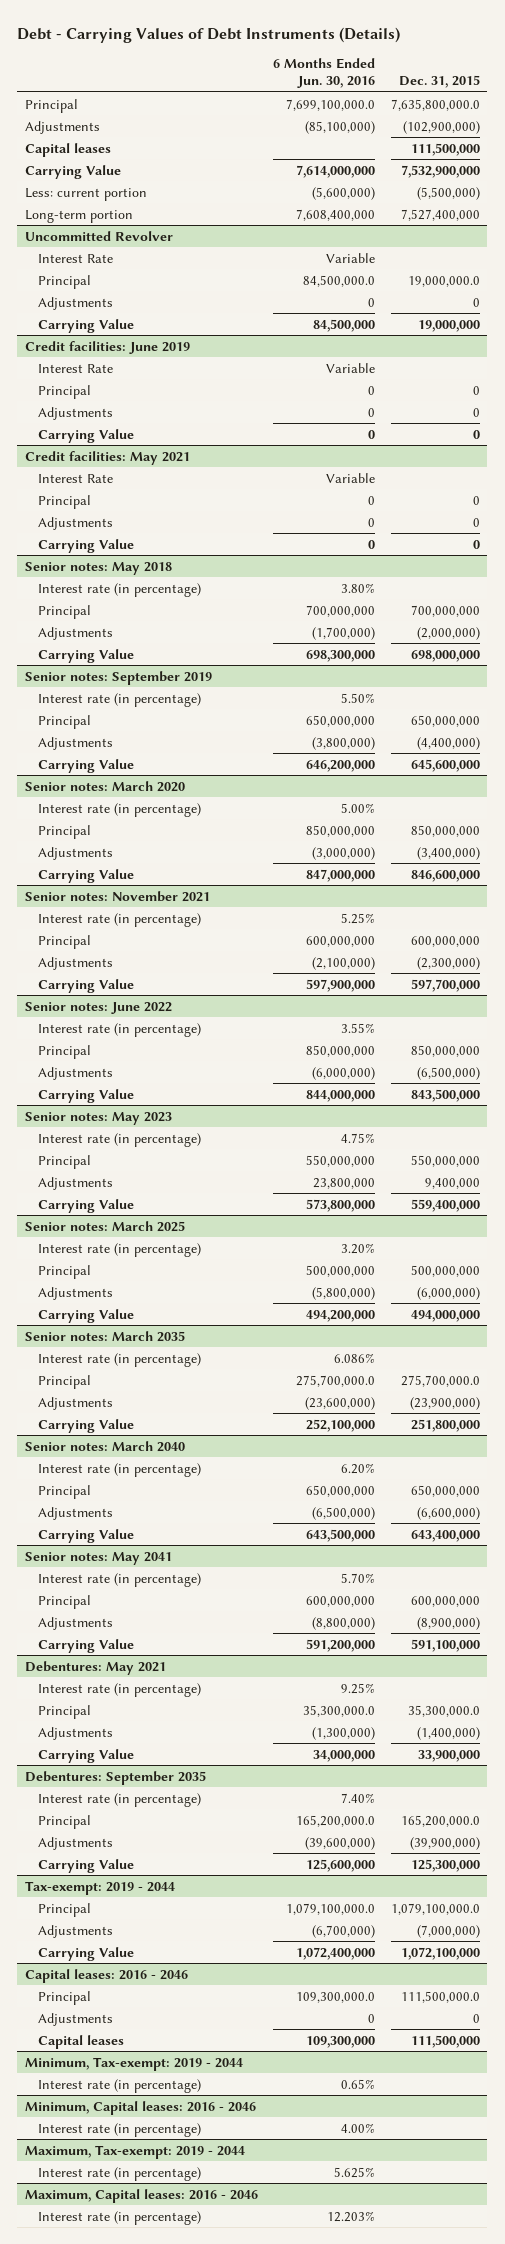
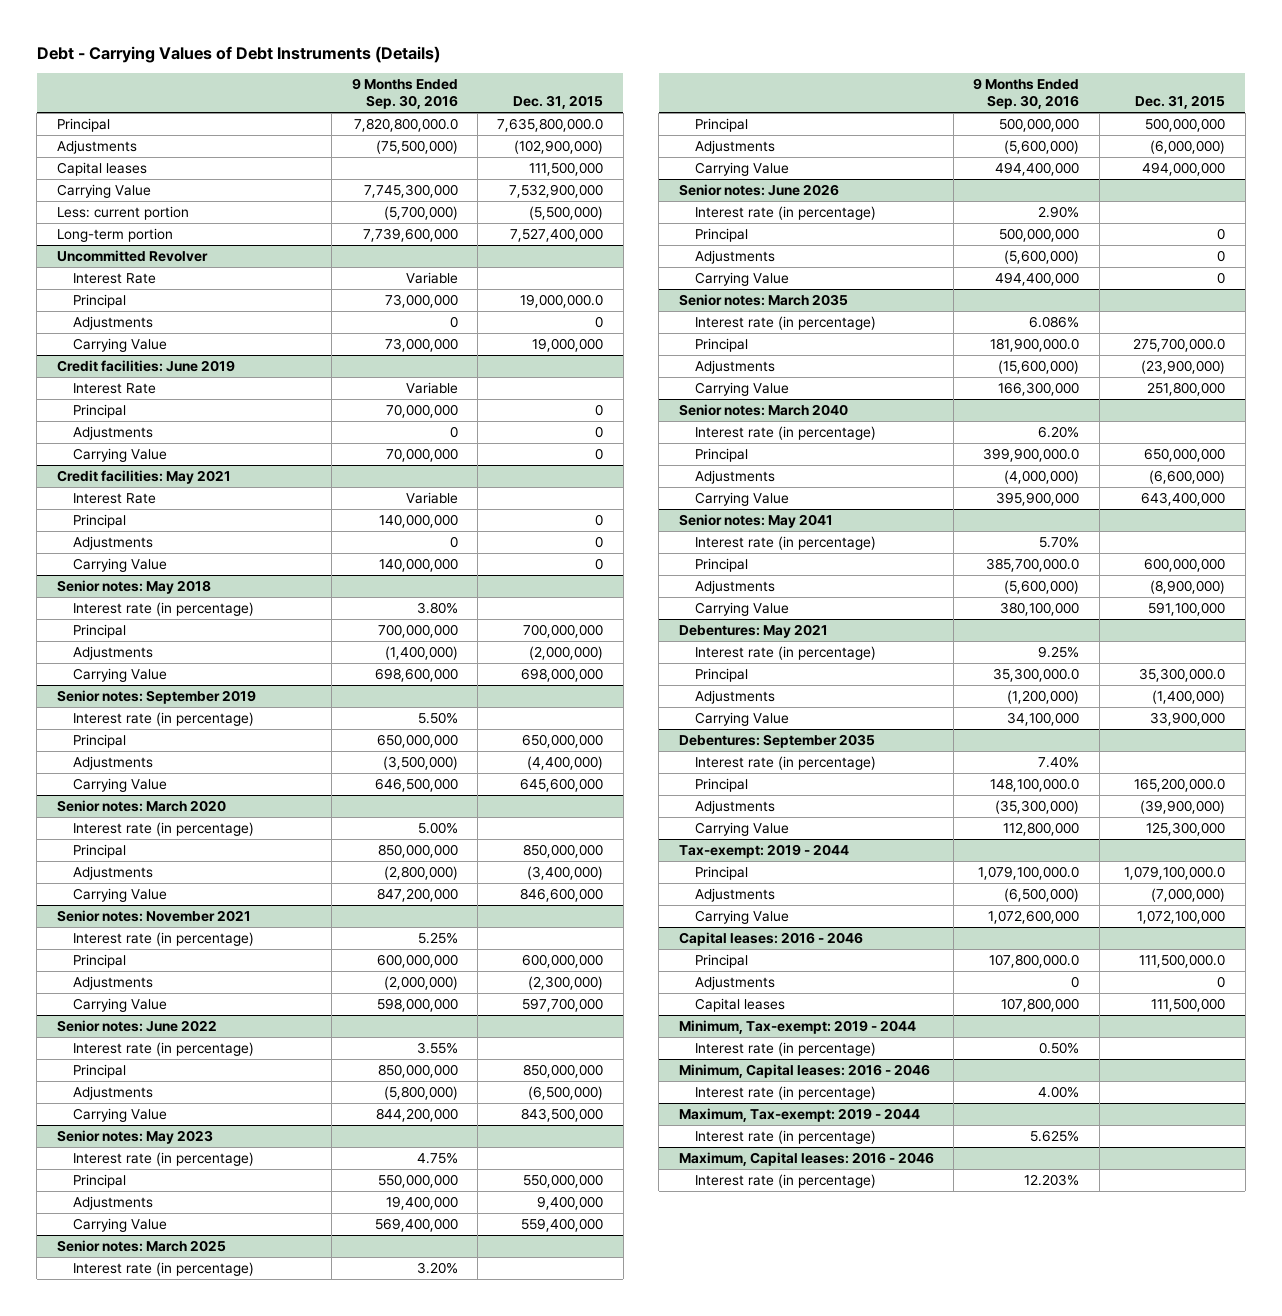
- | 6 Months Ended Jun. 30, 2016 | Dec. 31, 2015
+ | 9 Months Ended Sep. 30, 2016 | Dec. 31, 2015
+ Senior notes: June 2026
+ Interest rate (in percentage) | 2.90% |
+ Principal | 500,000,000 | 0
+ Adjustments | (5,600,000) | 0
+ Carrying Value | 494,400,000 | 0

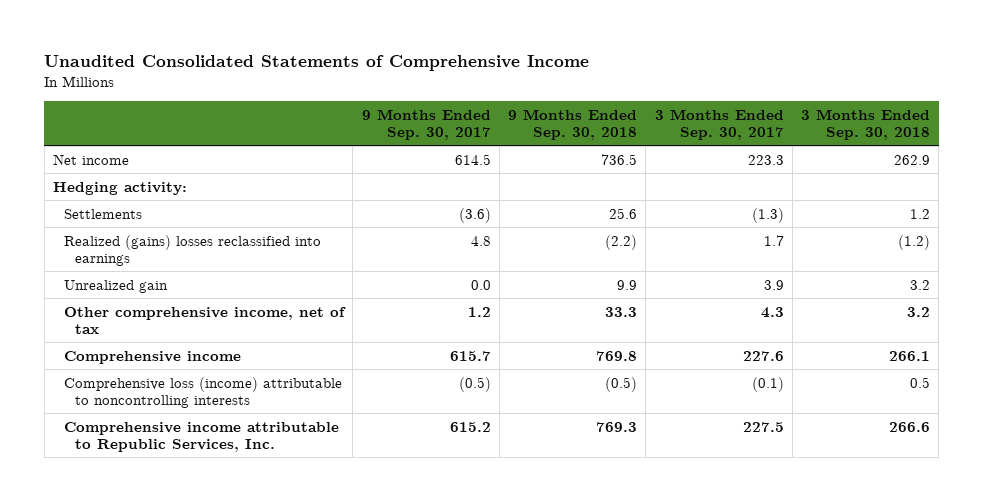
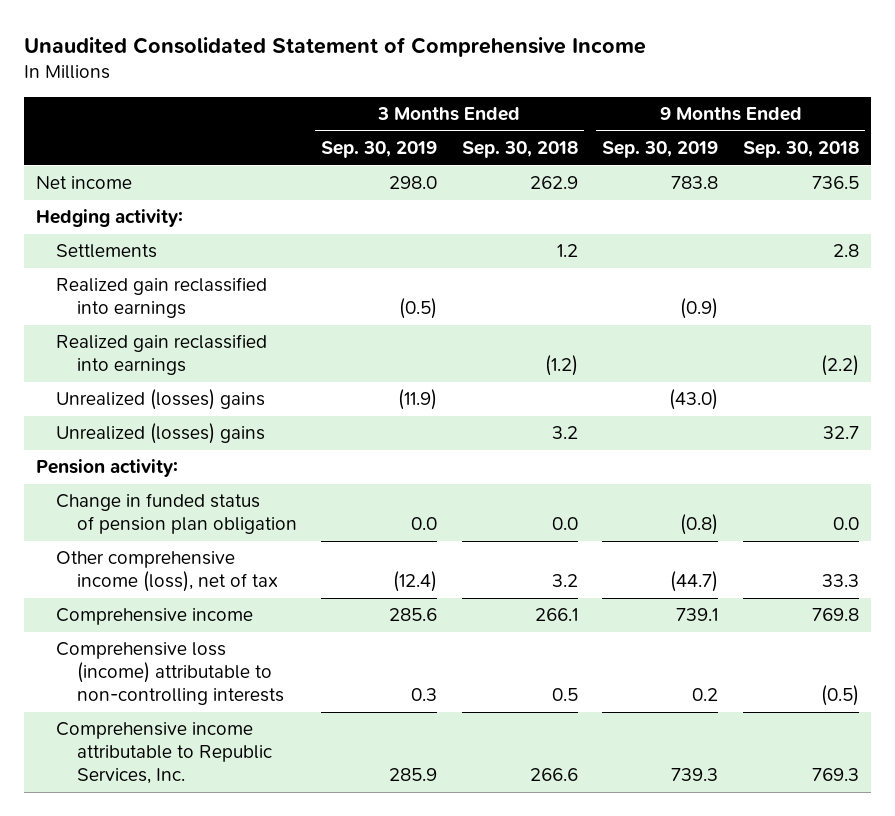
- Unaudited Consolidated Statements of Comprehensive Income
+ Unaudited Consolidated Statement of Comprehensive Income
- | 9 Months Ended Sep. 30, 2017 | 9 Months Ended Sep. 30, 2018 | 3 Months Ended Sep. 30, 2017 | 3 Months Ended Sep. 30, 2018
+ | 3 Months Ended Sep. 30, 2019 | 3 Months Ended Sep. 30, 2018 | 9 Months Ended Sep. 30, 2019 | 9 Months Ended Sep. 30, 2018
- Settlements | (3.6) | 25.6 | (1.3) | 1.2
- Realized (gains) losses reclassified into earnings | 4.8 | (2.2) | 1.7 | (1.2)
- Unrealized gain | 0.0 | 9.9 | 3.9 | 3.2
- Other comprehensive income, net of tax | 1.2 | 33.3 | 4.3 | 3.2
+ Settlements | | 1.2 | | 2.8
+ Realized gain reclassified into earnings | (0.5) | | (0.9) |
+ Realized gain reclassified into earnings | | (1.2) | | (2.2)
+ Unrealized (losses) gains | (11.9) | | (43.0) |
+ Unrealized (losses) gains | | 3.2 | | 32.7
+ Pension activity:
+ Change in funded status of pension plan obligation | 0.0 | 0.0 | (0.8) | 0.0
+ Other comprehensive income (loss), net of tax | (12.4) | 3.2 | (44.7) | 33.3
- Comprehensive loss (income) attributable to noncontrolling interests | (0.5) | (0.5) | (0.1) | 0.5
+ Comprehensive loss (income) attributable to non-controlling interests | 0.3 | 0.5 | 0.2 | (0.5)

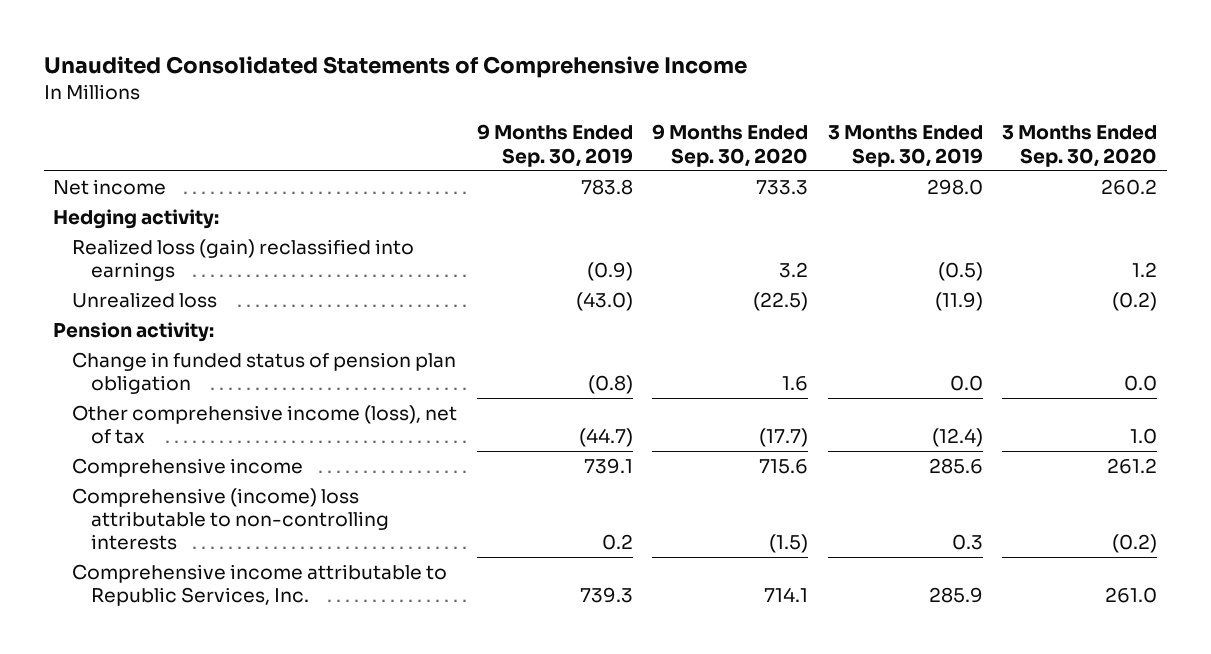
- Unaudited Consolidated Statement of Comprehensive Income
+ Unaudited Consolidated Statements of Comprehensive Income
- | 3 Months Ended Sep. 30, 2019 | 3 Months Ended Sep. 30, 2018 | 9 Months Ended Sep. 30, 2019 | 9 Months Ended Sep. 30, 2018
+ | 9 Months Ended Sep. 30, 2019 | 9 Months Ended Sep. 30, 2020 | 3 Months Ended Sep. 30, 2019 | 3 Months Ended Sep. 30, 2020
- Settlements | | 1.2 | | 2.8
- Realized gain reclassified into earnings | (0.5) | | (0.9) |
- Realized gain reclassified into earnings | | (1.2) | | (2.2)
- Unrealized (losses) gains | (11.9) | | (43.0) |
- Unrealized (losses) gains | | 3.2 | | 32.7
+ Realized loss (gain) reclassified into earnings | (0.9) | 3.2 | (0.5) | 1.2
+ Unrealized loss | (43.0) | (22.5) | (11.9) | (0.2)
- Comprehensive loss (income) attributable to non-controlling interests | 0.3 | 0.5 | 0.2 | (0.5)
+ Comprehensive (income) loss attributable to non-controlling interests | 0.2 | (1.5) | 0.3 | (0.2)

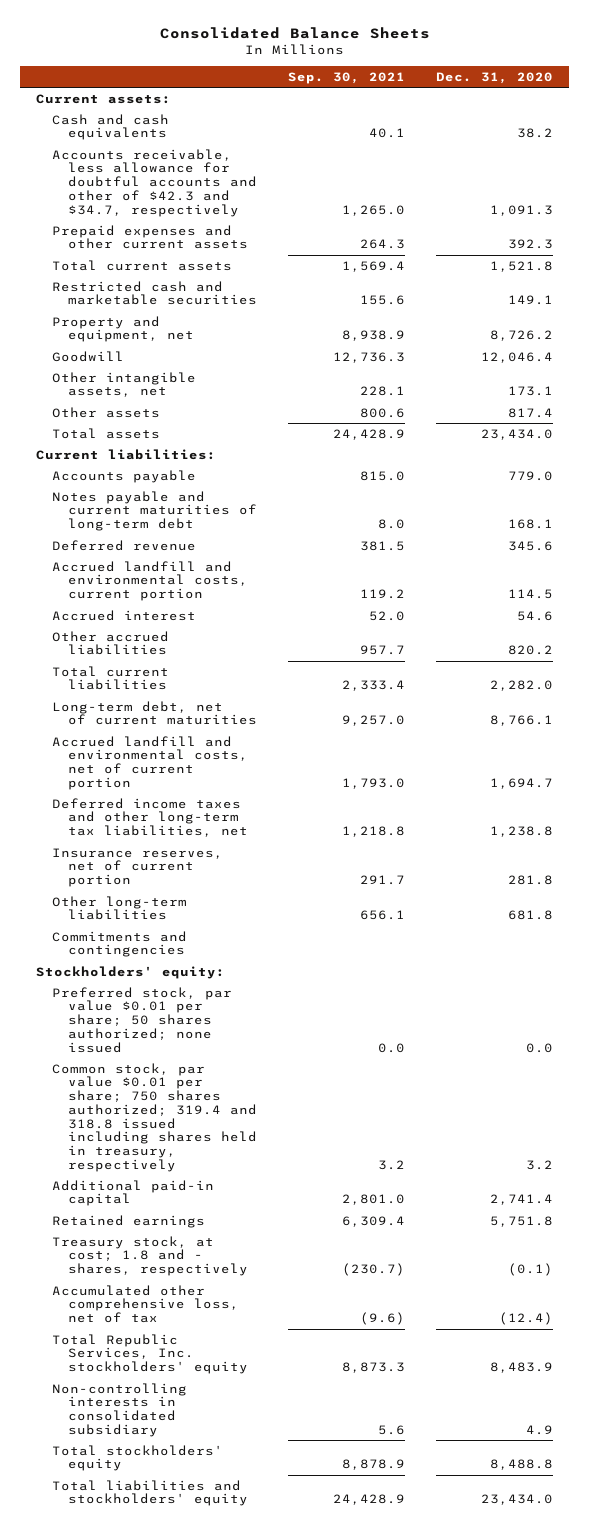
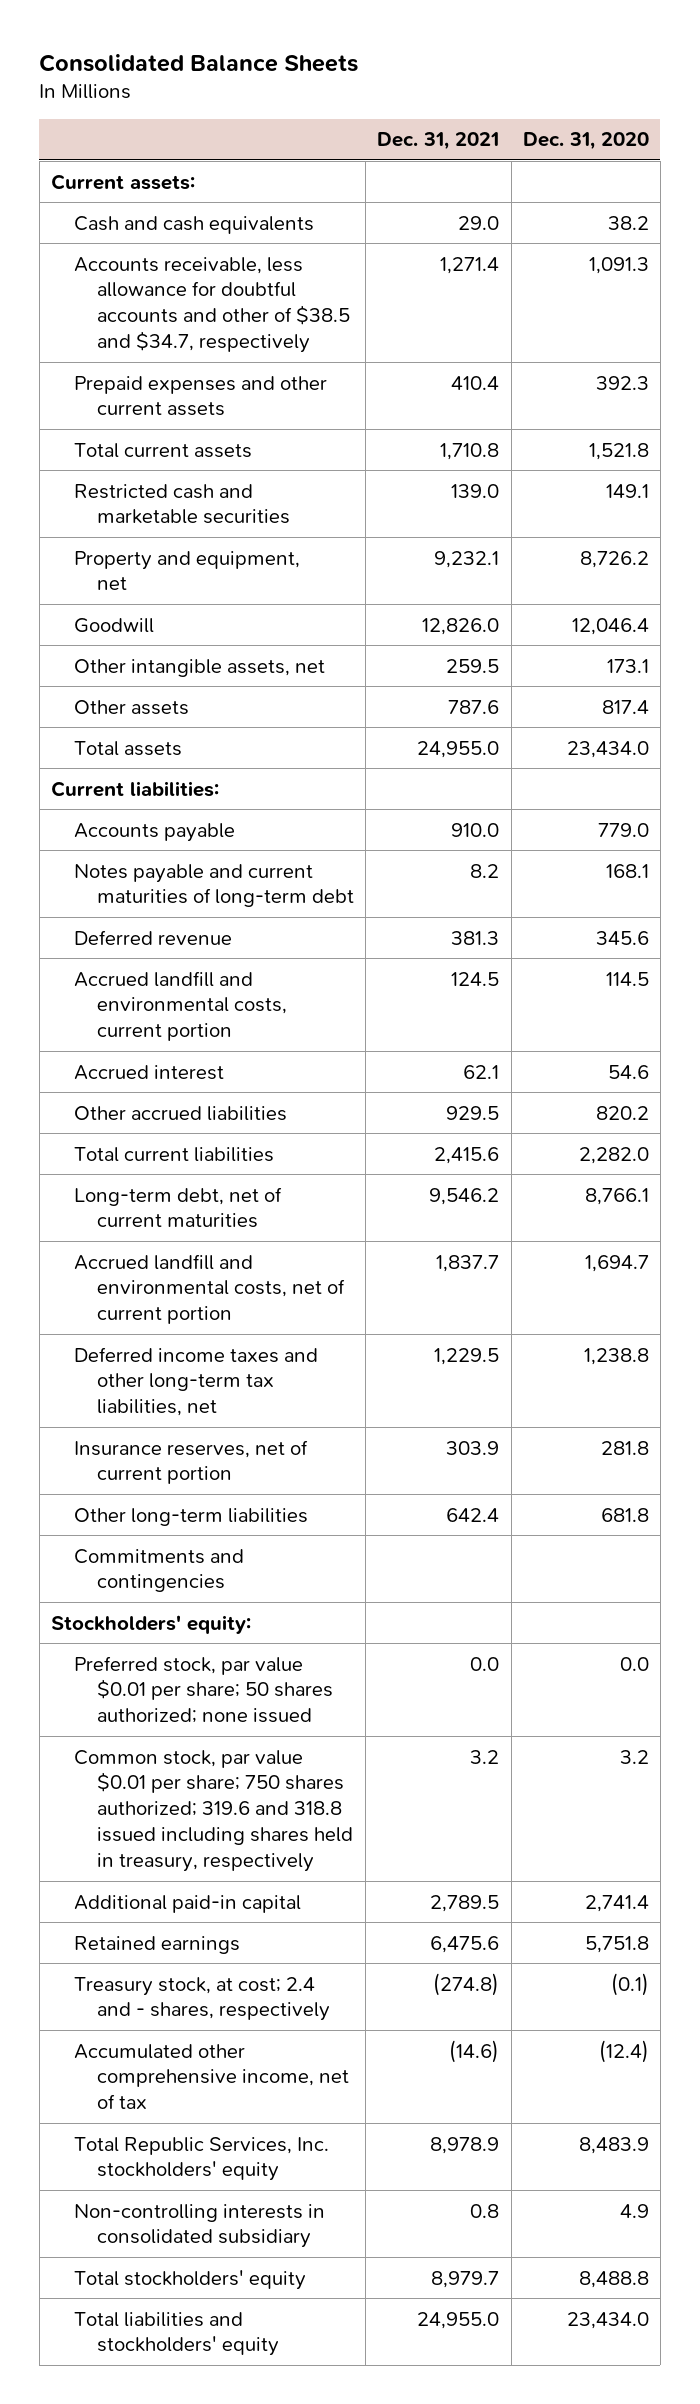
- | Sep. 30, 2021 | Dec. 31, 2020
+ | Dec. 31, 2021 | Dec. 31, 2020
- Accounts receivable, less allowance for doubtful accounts and other of $42.3 and $34.7, respectively | 1,265.0 | 1,091.3
+ Accounts receivable, less allowance for doubtful accounts and other of $38.5 and $34.7, respectively | 1,271.4 | 1,091.3
- Common stock, par value $0.01 per share; 750 shares authorized; 319.4 and 318.8 issued including shares held in treasury, respectively | 3.2 | 3.2
+ Common stock, par value $0.01 per share; 750 shares authorized; 319.6 and 318.8 issued including shares held in treasury, respectively | 3.2 | 3.2
- Treasury stock, at cost; 1.8 and - shares, respectively | (230.7) | (0.1)
- Accumulated other comprehensive loss, net of tax | (9.6) | (12.4)
+ Treasury stock, at cost; 2.4 and - shares, respectively | (274.8) | (0.1)
+ Accumulated other comprehensive income, net of tax | (14.6) | (12.4)

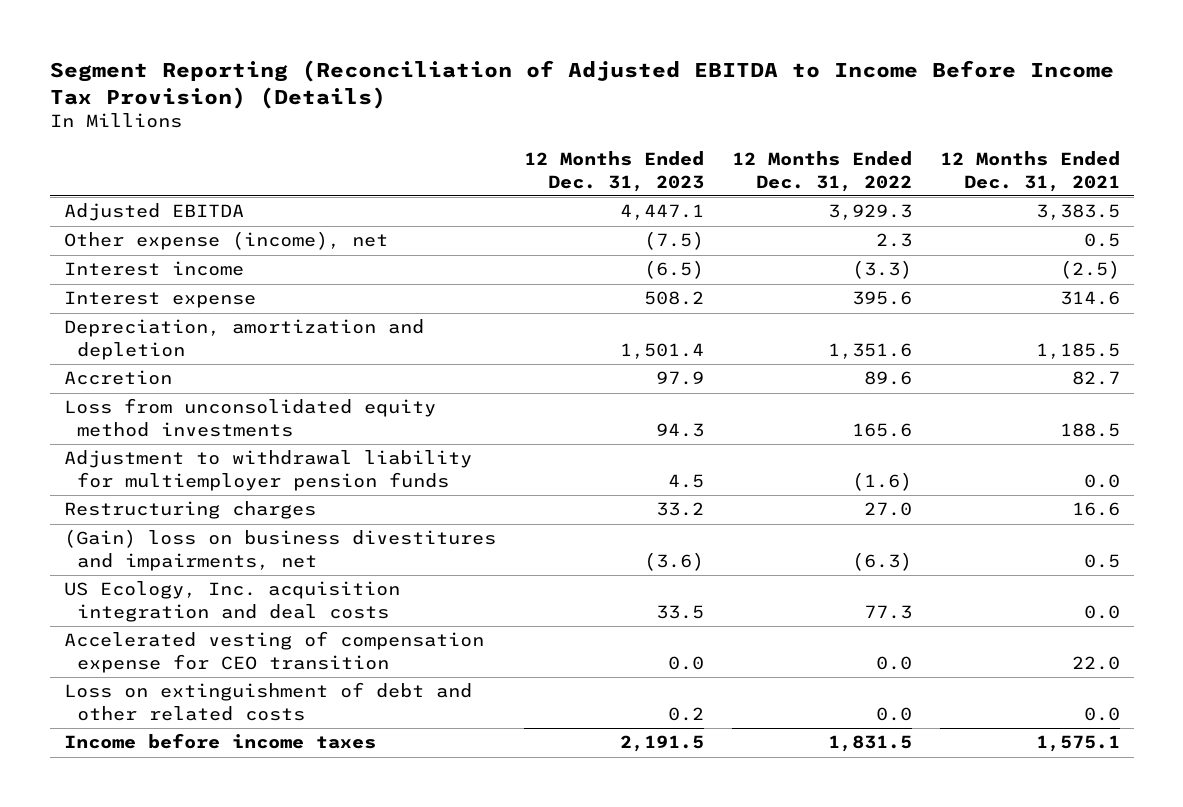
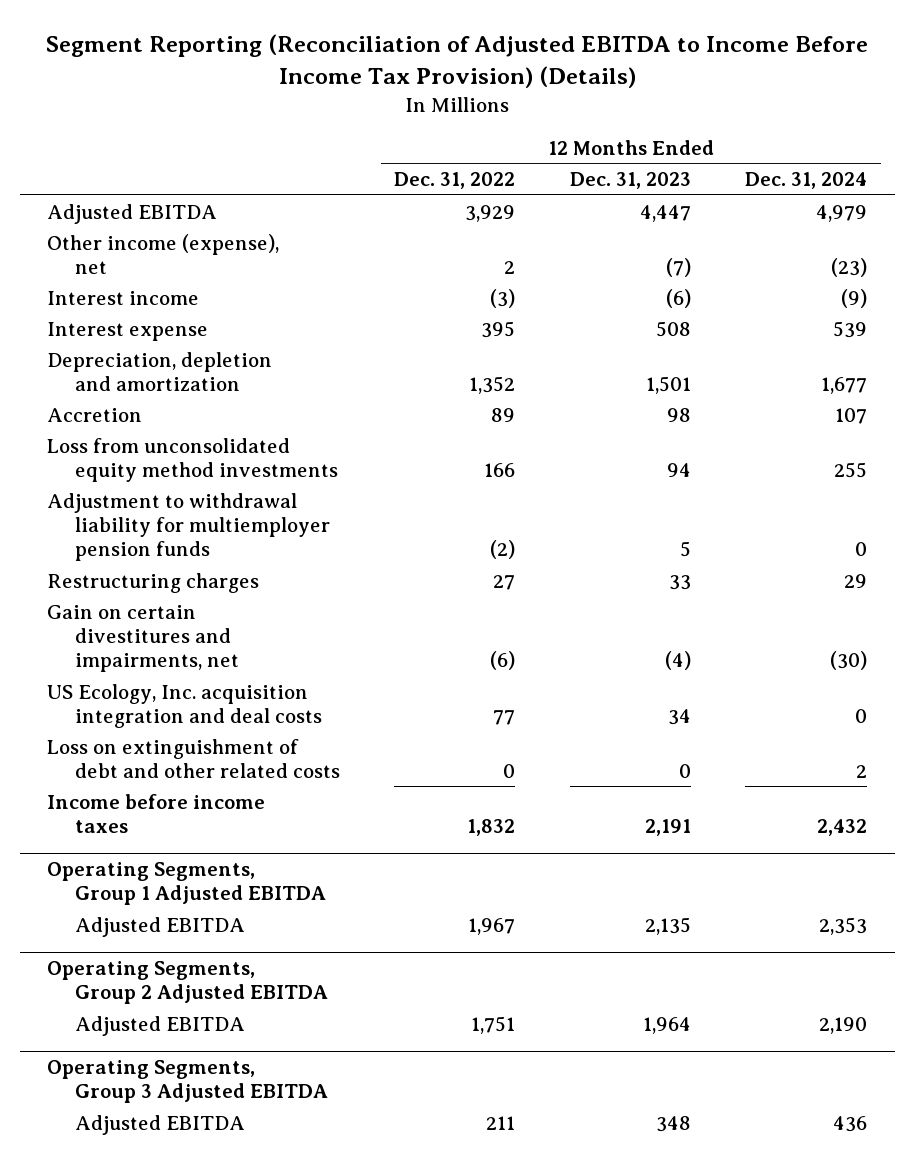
- | 12 Months Ended Dec. 31, 2023 | 12 Months Ended Dec. 31, 2022 | 12 Months Ended Dec. 31, 2021
+ | 12 Months Ended Dec. 31, 2022 | 12 Months Ended Dec. 31, 2023 | 12 Months Ended Dec. 31, 2024
- Adjusted EBITDA | 4,447.1 | 3,929.3 | 3,383.5
- Other expense (income), net | (7.5) | 2.3 | 0.5
- Interest income | (6.5) | (3.3) | (2.5)
- Interest expense | 508.2 | 395.6 | 314.6
- Depreciation, amortization and depletion | 1,501.4 | 1,351.6 | 1,185.5
- Accretion | 97.9 | 89.6 | 82.7
- Loss from unconsolidated equity method investments | 94.3 | 165.6 | 188.5
- Adjustment to withdrawal liability for multiemployer pension funds | 4.5 | (1.6) | 0.0
- Restructuring charges | 33.2 | 27.0 | 16.6
- (Gain) loss on business divestitures and impairments, net | (3.6) | (6.3) | 0.5
- US Ecology, Inc. acquisition integration and deal costs | 33.5 | 77.3 | 0.0
- Accelerated vesting of compensation expense for CEO transition | 0.0 | 0.0 | 22.0
- Loss on extinguishment of debt and other related costs | 0.2 | 0.0 | 0.0
- Income before income taxes | 2,191.5 | 1,831.5 | 1,575.1
+ Adjusted EBITDA | 3,929 | 4,447 | 4,979
+ Other income (expense), net | 2 | (7) | (23)
+ Interest income | (3) | (6) | (9)
+ Interest expense | 395 | 508 | 539
+ Depreciation, depletion and amortization | 1,352 | 1,501 | 1,677
+ Accretion | 89 | 98 | 107
+ Loss from unconsolidated equity method investments | 166 | 94 | 255
+ Adjustment to withdrawal liability for multiemployer pension funds | (2) | 5 | 0
+ Restructuring charges | 27 | 33 | 29
+ Gain on certain divestitures and impairments, net | (6) | (4) | (30)
+ US Ecology, Inc. acquisition integration and deal costs | 77 | 34 | 0
+ Loss on extinguishment of debt and other related costs | 0 | 0 | 2
+ Income before income taxes | 1,832 | 2,191 | 2,432
+ Operating Segments, Group 1 Adjusted EBITDA
+ Adjusted EBITDA | 1,967 | 2,135 | 2,353
+ Operating Segments, Group 2 Adjusted EBITDA
+ Adjusted EBITDA | 1,751 | 1,964 | 2,190
+ Operating Segments, Group 3 Adjusted EBITDA
+ Adjusted EBITDA | 211 | 348 | 436

